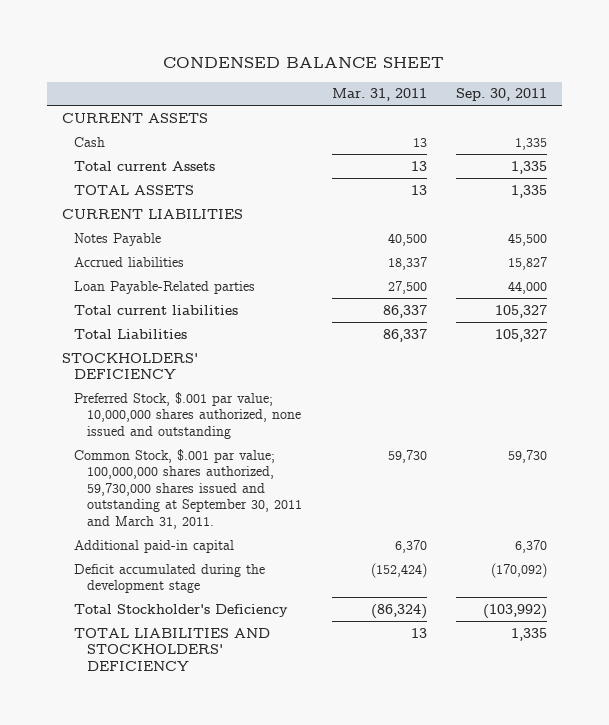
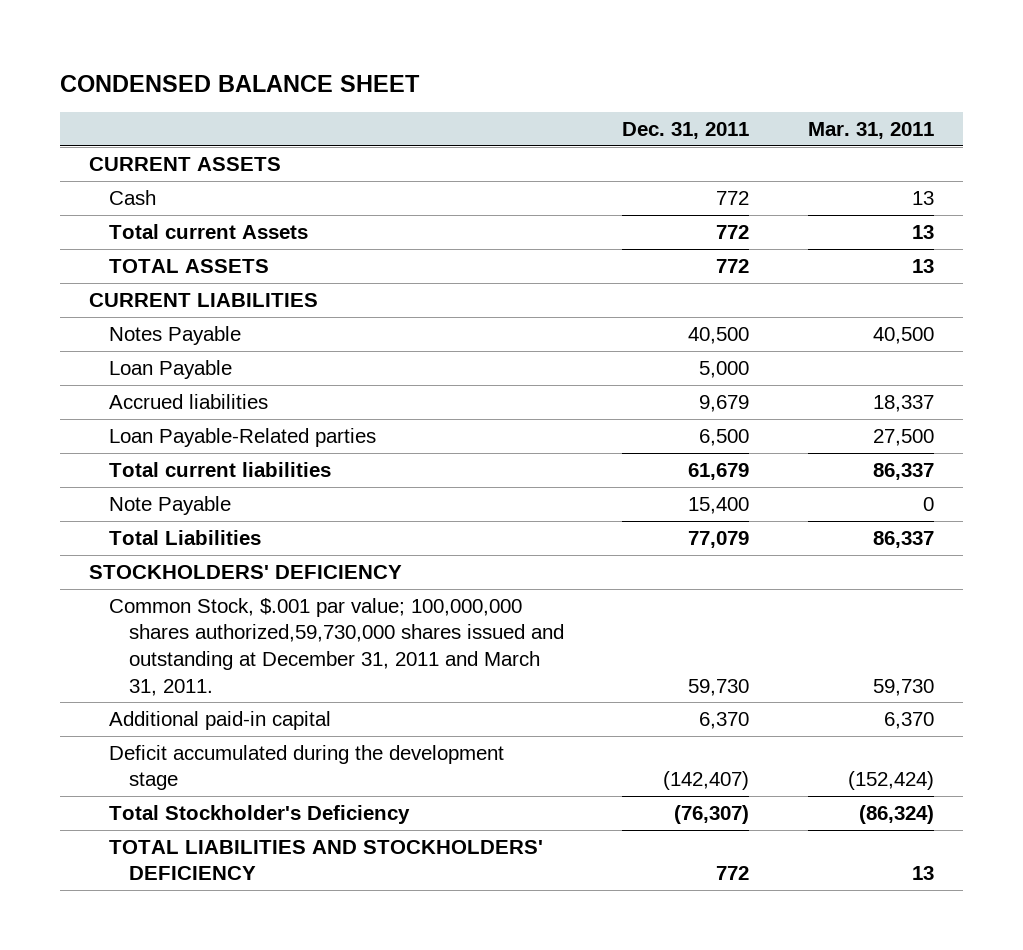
- | Mar. 31, 2011 | Sep. 30, 2011
+ | Dec. 31, 2011 | Mar. 31, 2011
+ Loan Payable | 5,000 |
+ Note Payable | 15,400 | 0
- Preferred Stock, $.001 par value; 10,000,000 shares authorized, none issued and outstanding
- Common Stock, $.001 par value; 100,000,000 shares authorized, 59,730,000 shares issued and outstanding at September 30, 2011 and March 31, 2011. | 59,730 | 59,730
+ Common Stock, $.001 par value; 100,000,000 shares authorized,59,730,000 shares issued and outstanding at December 31, 2011 and March 31, 2011. | 59,730 | 59,730

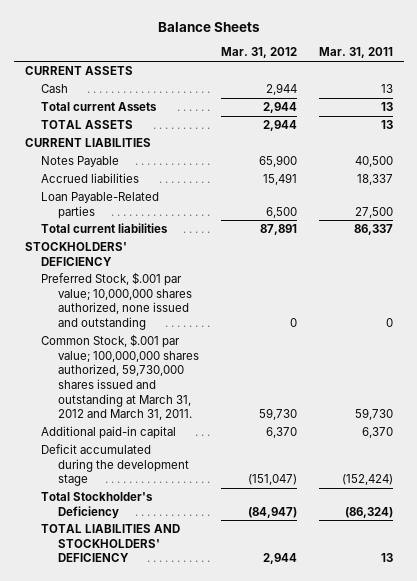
- CONDENSED BALANCE SHEET
+ Balance Sheets
- | Dec. 31, 2011 | Mar. 31, 2011
+ | Mar. 31, 2012 | Mar. 31, 2011
- Loan Payable | 5,000 |
- Note Payable | 15,400 | 0
- Total Liabilities | 77,079 | 86,337
- Common Stock, $.001 par value; 100,000,000 shares authorized,59,730,000 shares issued and outstanding at December 31, 2011 and March 31, 2011. | 59,730 | 59,730
+ Preferred Stock, $.001 par value; 10,000,000 shares authorized, none issued and outstanding | 0 | 0
+ Common Stock, $.001 par value; 100,000,000 shares authorized, 59,730,000 shares issued and outstanding at March 31, 2012 and March 31, 2011. | 59,730 | 59,730

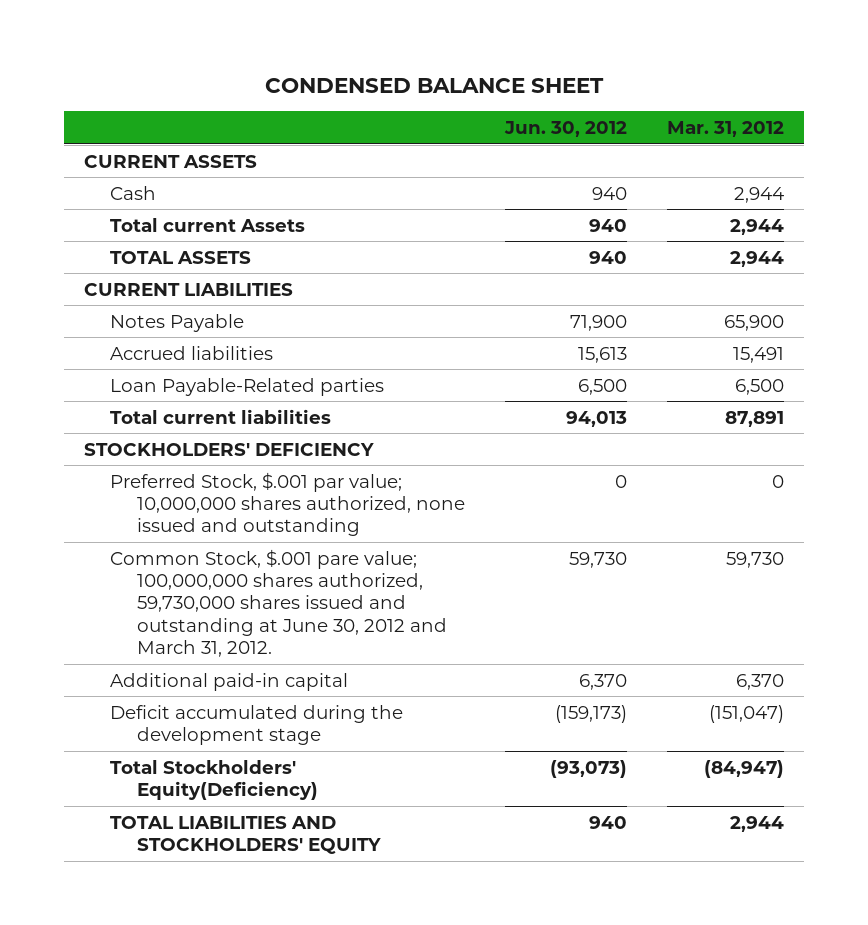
- Balance Sheets
+ CONDENSED BALANCE SHEET
- | Mar. 31, 2012 | Mar. 31, 2011
+ | Jun. 30, 2012 | Mar. 31, 2012
- Common Stock, $.001 par value; 100,000,000 shares authorized, 59,730,000 shares issued and outstanding at March 31, 2012 and March 31, 2011. | 59,730 | 59,730
+ Common Stock, $.001 pare value; 100,000,000 shares authorized, 59,730,000 shares issued and outstanding at June 30, 2012 and March 31, 2012. | 59,730 | 59,730
- Total Stockholder's Deficiency | (84,947) | (86,324)
- TOTAL LIABILITIES AND STOCKHOLDERS' DEFICIENCY | 2,944 | 13
+ Total Stockholders' Equity(Deficiency) | (93,073) | (84,947)
+ TOTAL LIABILITIES AND STOCKHOLDERS' EQUITY | 940 | 2,944

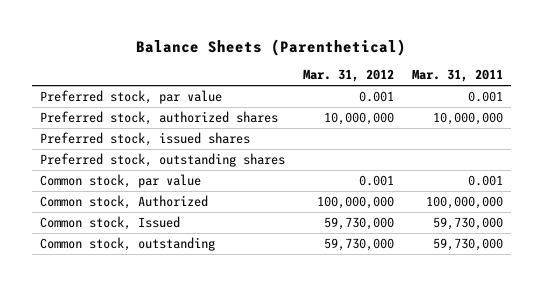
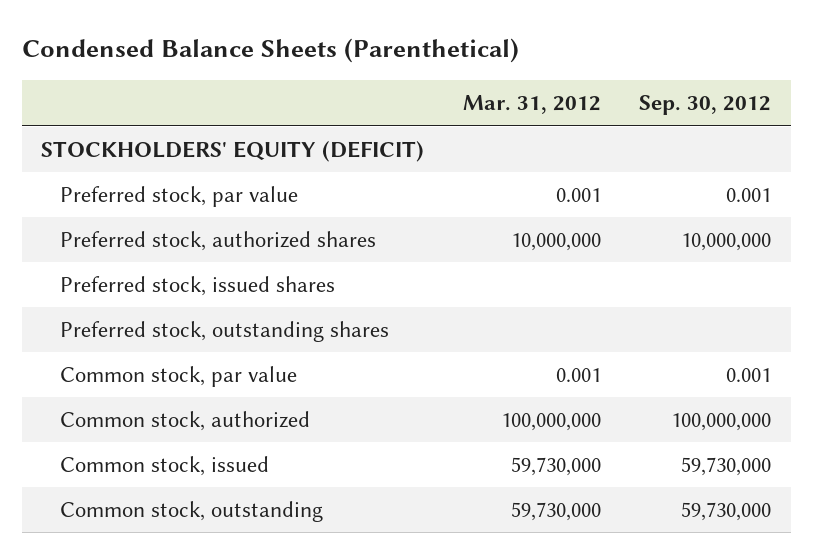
- Balance Sheets (Parenthetical)
+ Condensed Balance Sheets (Parenthetical)
- | Mar. 31, 2012 | Mar. 31, 2011
+ | Mar. 31, 2012 | Sep. 30, 2012
+ STOCKHOLDERS' EQUITY (DEFICIT)
- Common stock, Authorized | 100,000,000 | 100,000,000
- Common stock, Issued | 59,730,000 | 59,730,000
+ Common stock, authorized | 100,000,000 | 100,000,000
+ Common stock, issued | 59,730,000 | 59,730,000

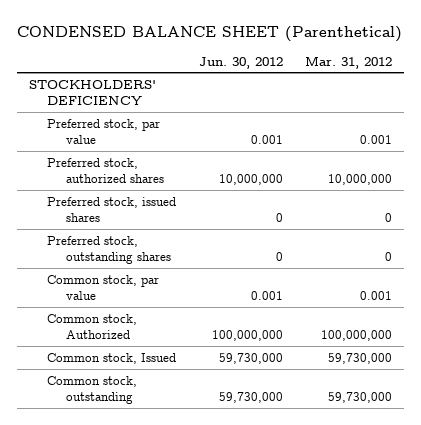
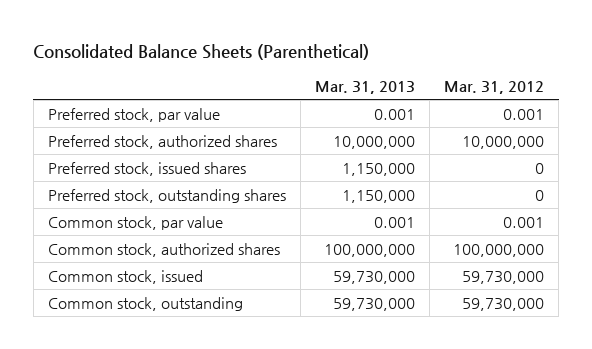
- CONDENSED BALANCE SHEET (Parenthetical)
+ Consolidated Balance Sheets (Parenthetical)
- | Jun. 30, 2012 | Mar. 31, 2012
+ | Mar. 31, 2013 | Mar. 31, 2012
- STOCKHOLDERS' DEFICIENCY
- Common stock, Authorized | 100,000,000 | 100,000,000
- Common stock, Issued | 59,730,000 | 59,730,000
+ Common stock, authorized shares | 100,000,000 | 100,000,000
+ Common stock, issued | 59,730,000 | 59,730,000

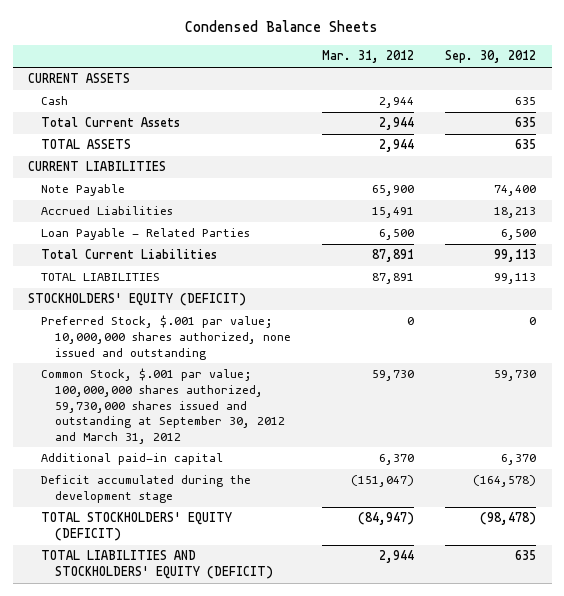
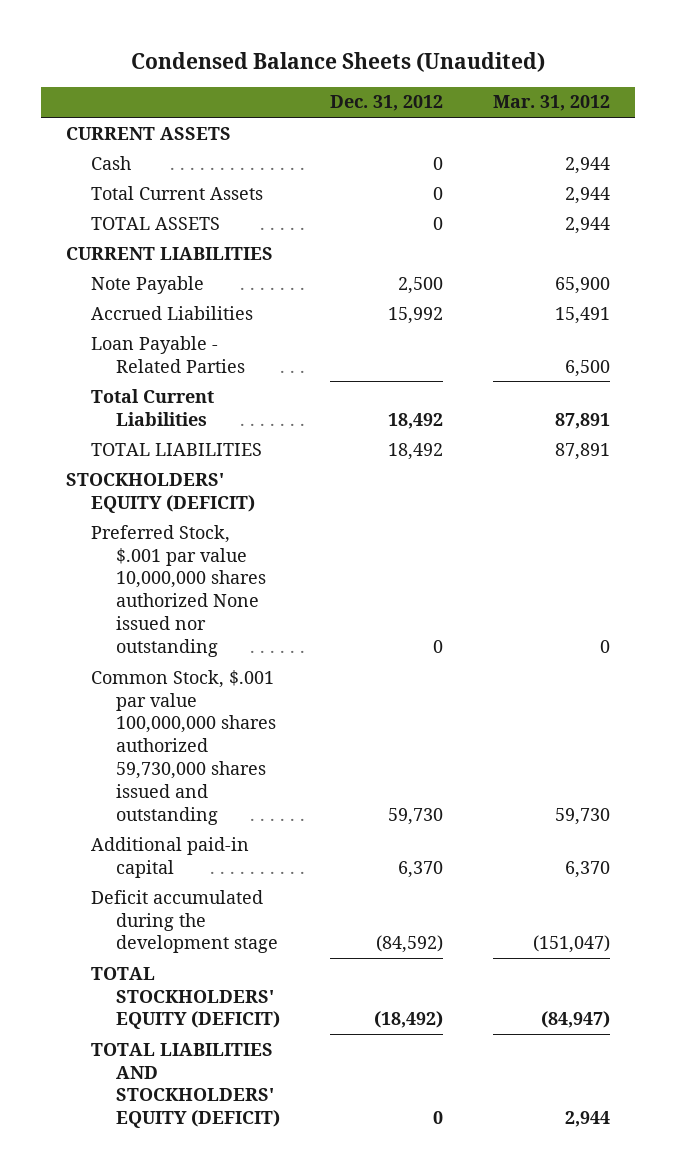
- Condensed Balance Sheets
+ Condensed Balance Sheets (Unaudited)
- | Mar. 31, 2012 | Sep. 30, 2012
+ | Dec. 31, 2012 | Mar. 31, 2012
- Preferred Stock, $.001 par value; 10,000,000 shares authorized, none issued and outstanding | 0 | 0
- Common Stock, $.001 par value; 100,000,000 shares authorized, 59,730,000 shares issued and outstanding at September 30, 2012 and March 31, 2012 | 59,730 | 59,730
+ Preferred Stock, $.001 par value 10,000,000 shares authorized None issued nor outstanding | 0 | 0
+ Common Stock, $.001 par value 100,000,000 shares authorized 59,730,000 shares issued and outstanding | 59,730 | 59,730

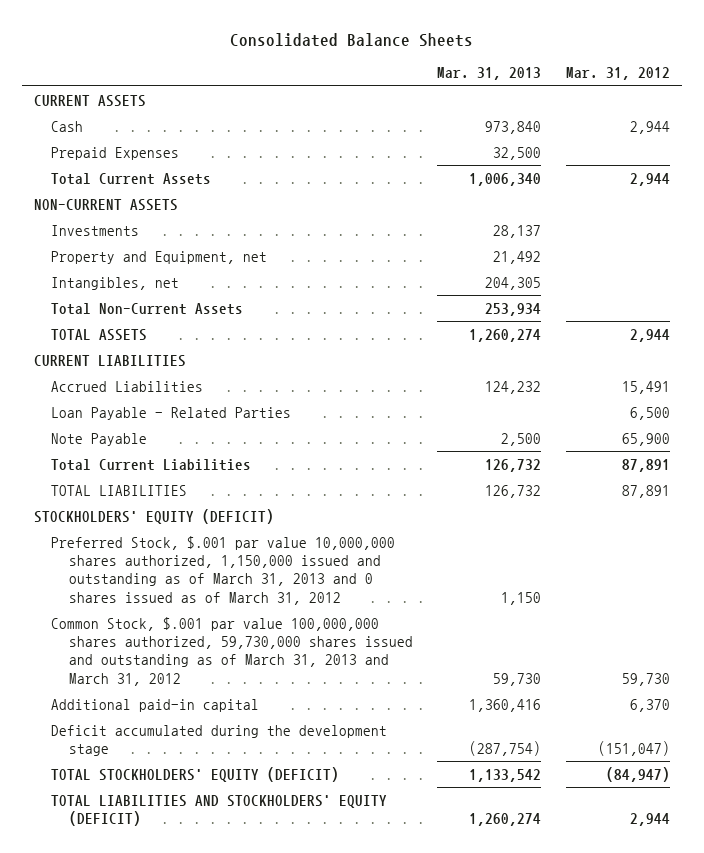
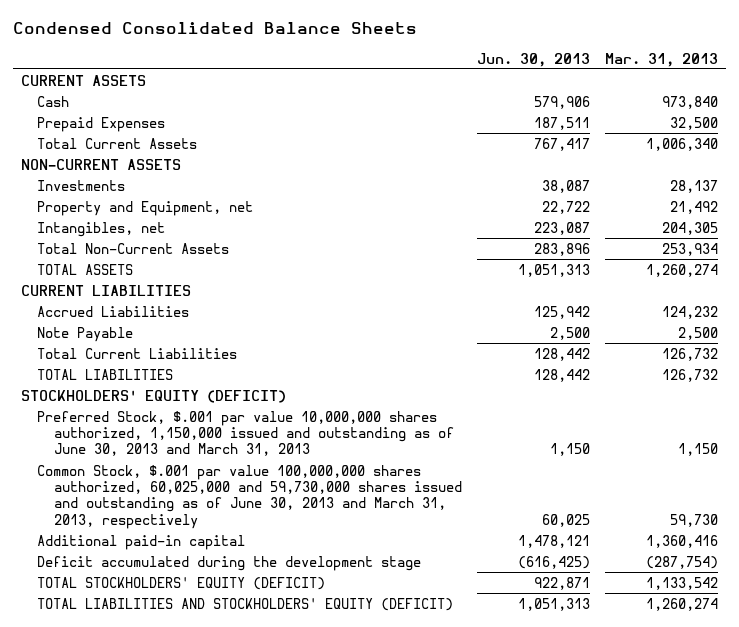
- Consolidated Balance Sheets
+ Condensed Consolidated Balance Sheets
- | Mar. 31, 2013 | Mar. 31, 2012
+ | Jun. 30, 2013 | Mar. 31, 2013
- Loan Payable - Related Parties | | 6,500
- Preferred Stock, $.001 par value 10,000,000 shares authorized, 1,150,000 issued and outstanding as of March 31, 2013 and 0 shares issued as of March 31, 2012 | 1,150 |
- Common Stock, $.001 par value 100,000,000 shares authorized, 59,730,000 shares issued and outstanding as of March 31, 2013 and March 31, 2012 | 59,730 | 59,730
+ Preferred Stock, $.001 par value 10,000,000 shares authorized, 1,150,000 issued and outstanding as of June 30, 2013 and March 31, 2013 | 1,150 | 1,150
+ Common Stock, $.001 par value 100,000,000 shares authorized, 60,025,000 and 59,730,000 shares issued and outstanding as of June 30, 2013 and March 31, 2013, respectively | 60,025 | 59,730

